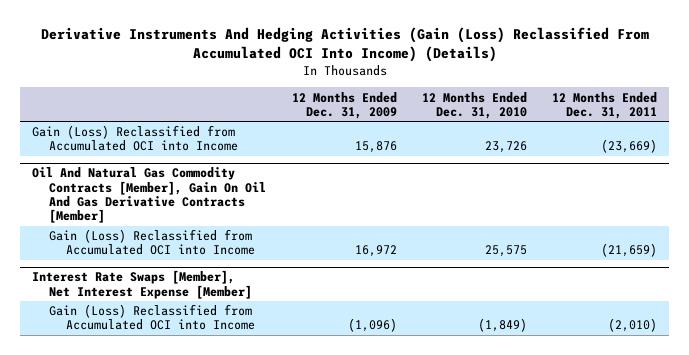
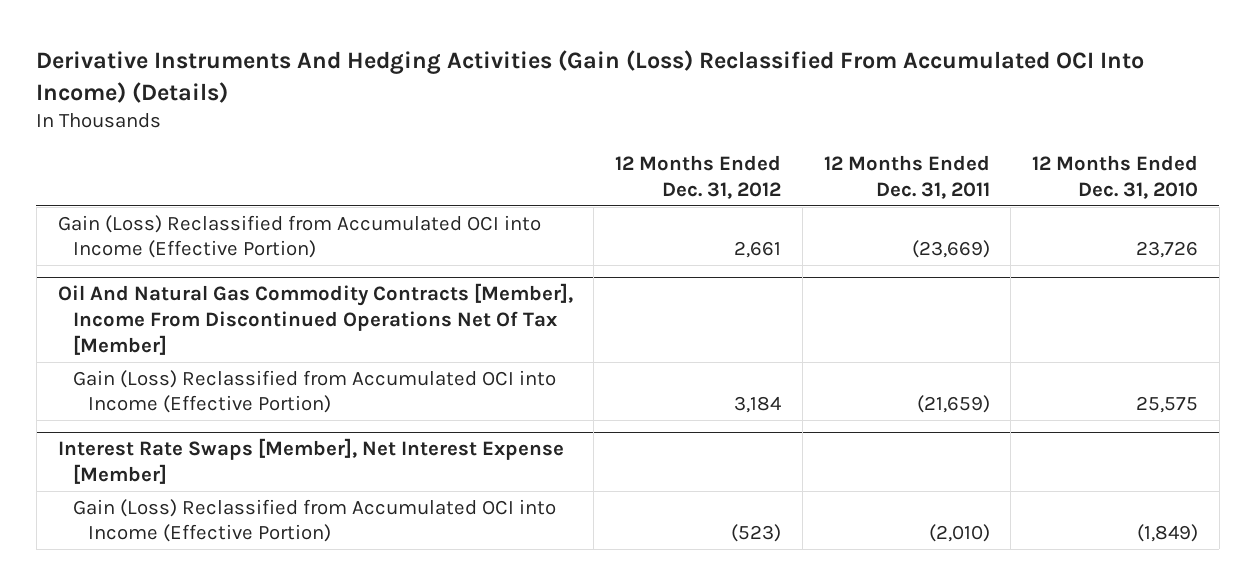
- | 12 Months Ended Dec. 31, 2009 | 12 Months Ended Dec. 31, 2010 | 12 Months Ended Dec. 31, 2011
+ | 12 Months Ended Dec. 31, 2012 | 12 Months Ended Dec. 31, 2011 | 12 Months Ended Dec. 31, 2010
- Gain (Loss) Reclassified from Accumulated OCI into Income | 15,876 | 23,726 | (23,669)
- Oil And Natural Gas Commodity Contracts [Member], Gain On Oil And Gas Derivative Contracts [Member]
- Gain (Loss) Reclassified from Accumulated OCI into Income | 16,972 | 25,575 | (21,659)
+ Gain (Loss) Reclassified from Accumulated OCI into Income (Effective Portion) | 2,661 | (23,669) | 23,726
+ Oil And Natural Gas Commodity Contracts [Member], Income From Discontinued Operations Net Of Tax [Member]
+ Gain (Loss) Reclassified from Accumulated OCI into Income (Effective Portion) | 3,184 | (21,659) | 25,575
@ Interest Rate Swaps [Member], Net Interest Expense [Member]
- Gain (Loss) Reclassified from Accumulated OCI into Income | (1,096) | (1,849) | (2,010)
+ Gain (Loss) Reclassified from Accumulated OCI into Income (Effective Portion) | (523) | (2,010) | (1,849)

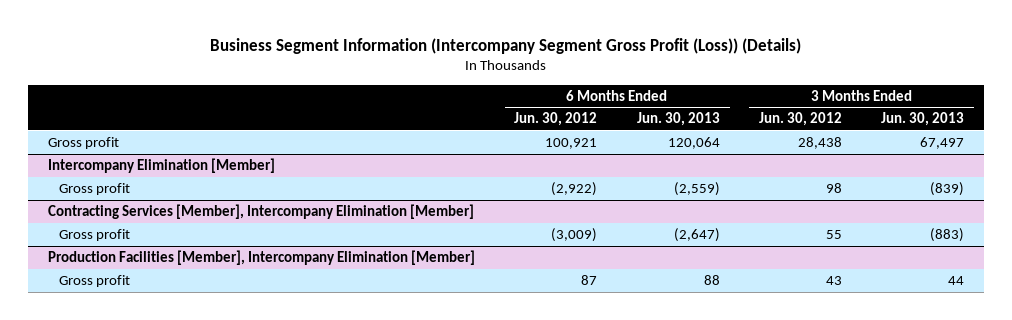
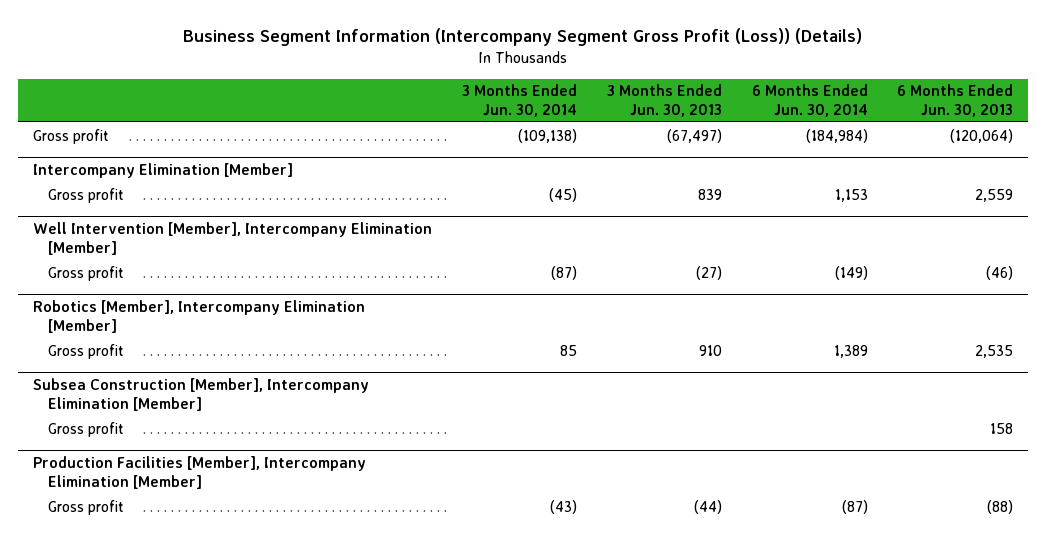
- | 6 Months Ended Jun. 30, 2012 | 6 Months Ended Jun. 30, 2013 | 3 Months Ended Jun. 30, 2012 | 3 Months Ended Jun. 30, 2013
+ | 3 Months Ended Jun. 30, 2014 | 3 Months Ended Jun. 30, 2013 | 6 Months Ended Jun. 30, 2014 | 6 Months Ended Jun. 30, 2013
- Gross profit | 100,921 | 120,064 | 28,438 | 67,497
+ Gross profit | (109,138) | (67,497) | (184,984) | (120,064)
@ Intercompany Elimination [Member]
- Gross profit | (2,922) | (2,559) | 98 | (839)
- Contracting Services [Member], Intercompany Elimination [Member]
- Gross profit | (3,009) | (2,647) | 55 | (883)
@ Intercompany Elimination [Member]
+ Gross profit | (45) | 839 | 1,153 | 2,559
+ Well Intervention [Member], Intercompany Elimination [Member]
+ Gross profit | (87) | (27) | (149) | (46)
+ Robotics [Member], Intercompany Elimination [Member]
+ Gross profit | 85 | 910 | 1,389 | 2,535
+ Subsea Construction [Member], Intercompany Elimination [Member]
+ Gross profit | | | | 158
@ Production Facilities [Member], Intercompany Elimination [Member]
- Gross profit | 87 | 88 | 43 | 44
+ Gross profit | (43) | (44) | (87) | (88)

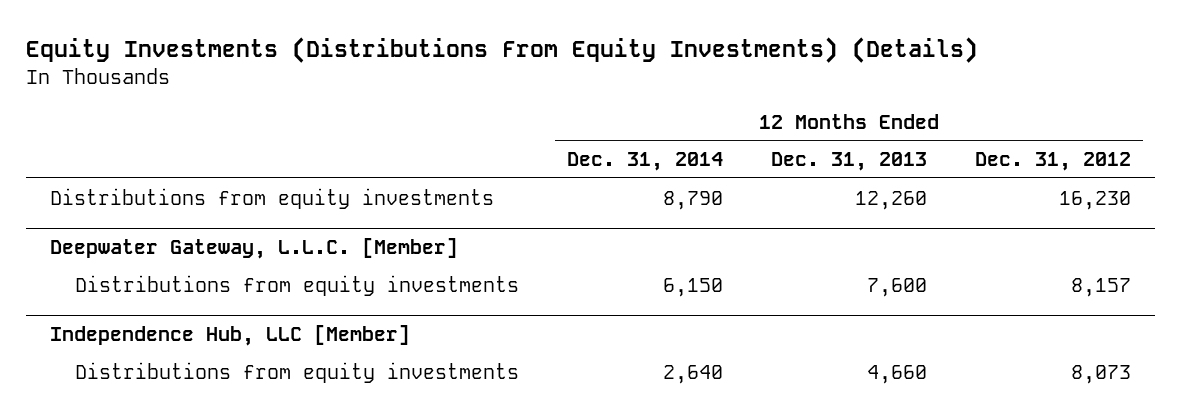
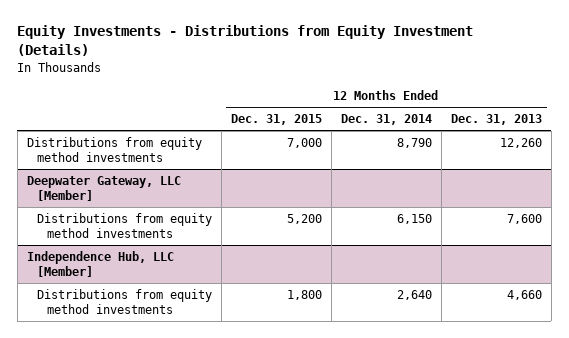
- Equity Investments (Distributions From Equity Investments) (Details)
+ Equity Investments - Distributions from Equity Investment (Details)
- | 12 Months Ended Dec. 31, 2014 | 12 Months Ended Dec. 31, 2013 | 12 Months Ended Dec. 31, 2012
+ | 12 Months Ended Dec. 31, 2015 | 12 Months Ended Dec. 31, 2014 | 12 Months Ended Dec. 31, 2013
- Distributions from equity investments | 8,790 | 12,260 | 16,230
- Deepwater Gateway, L.L.C. [Member]
- Distributions from equity investments | 6,150 | 7,600 | 8,157
+ Distributions from equity method investments | 7,000 | 8,790 | 12,260
+ Deepwater Gateway, LLC [Member]
+ Distributions from equity method investments | 5,200 | 6,150 | 7,600
@ Independence Hub, LLC [Member]
- Distributions from equity investments | 2,640 | 4,660 | 8,073
+ Distributions from equity method investments | 1,800 | 2,640 | 4,660

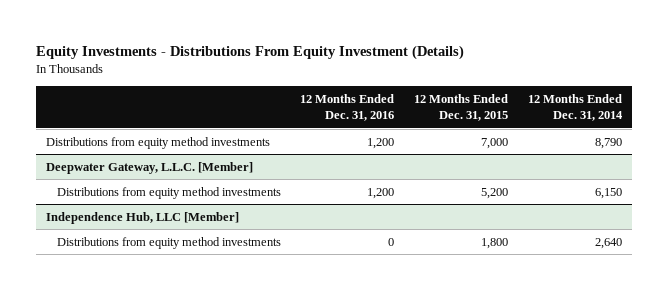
- Equity Investments - Distributions from Equity Investment (Details)
+ Equity Investments - Distributions From Equity Investment (Details)
- | 12 Months Ended Dec. 31, 2015 | 12 Months Ended Dec. 31, 2014 | 12 Months Ended Dec. 31, 2013
+ | 12 Months Ended Dec. 31, 2016 | 12 Months Ended Dec. 31, 2015 | 12 Months Ended Dec. 31, 2014
- Deepwater Gateway, LLC [Member]
+ Deepwater Gateway, L.L.C. [Member]

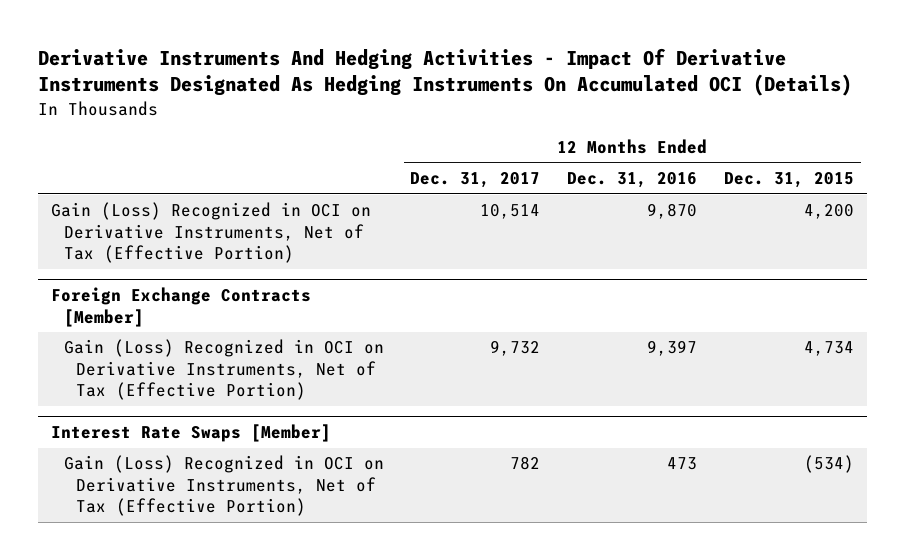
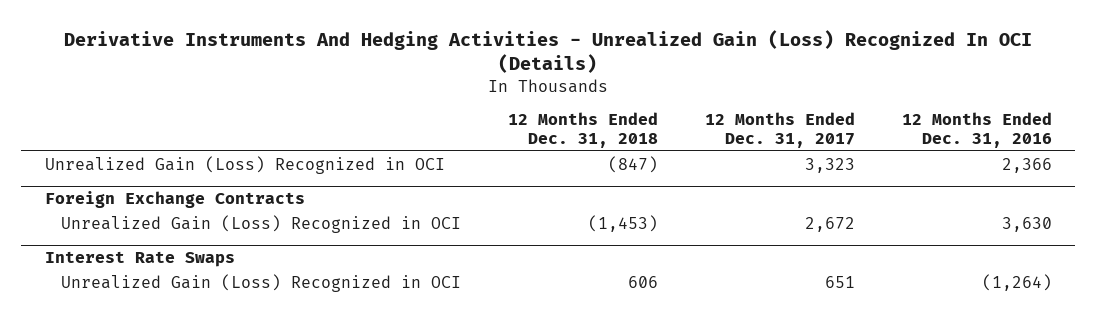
- Derivative Instruments And Hedging Activities - Impact Of Derivative Instruments Designated As Hedging Instruments On Accumulated OCI (Details)
+ Derivative Instruments And Hedging Activities - Unrealized Gain (Loss) Recognized In OCI (Details)
- | 12 Months Ended Dec. 31, 2017 | 12 Months Ended Dec. 31, 2016 | 12 Months Ended Dec. 31, 2015
+ | 12 Months Ended Dec. 31, 2018 | 12 Months Ended Dec. 31, 2017 | 12 Months Ended Dec. 31, 2016
- Gain (Loss) Recognized in OCI on Derivative Instruments, Net of Tax (Effective Portion) | 10,514 | 9,870 | 4,200
- Foreign Exchange Contracts [Member]
- Gain (Loss) Recognized in OCI on Derivative Instruments, Net of Tax (Effective Portion) | 9,732 | 9,397 | 4,734
- Interest Rate Swaps [Member]
- Gain (Loss) Recognized in OCI on Derivative Instruments, Net of Tax (Effective Portion) | 782 | 473 | (534)
+ Unrealized Gain (Loss) Recognized in OCI | (847) | 3,323 | 2,366
+ Foreign Exchange Contracts
+ Unrealized Gain (Loss) Recognized in OCI | (1,453) | 2,672 | 3,630
+ Interest Rate Swaps
+ Unrealized Gain (Loss) Recognized in OCI | 606 | 651 | (1,264)

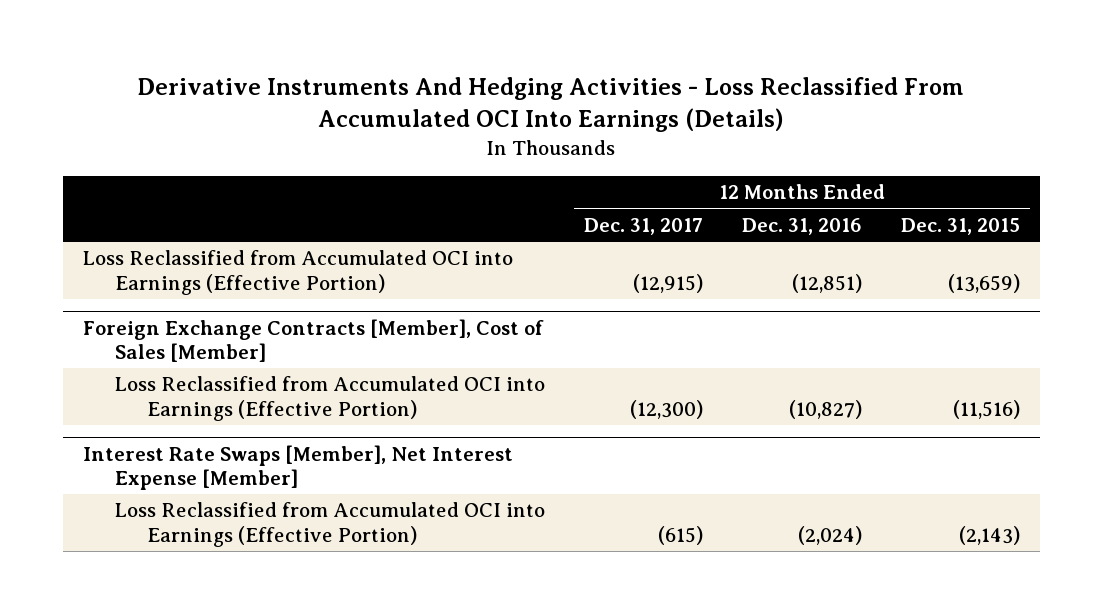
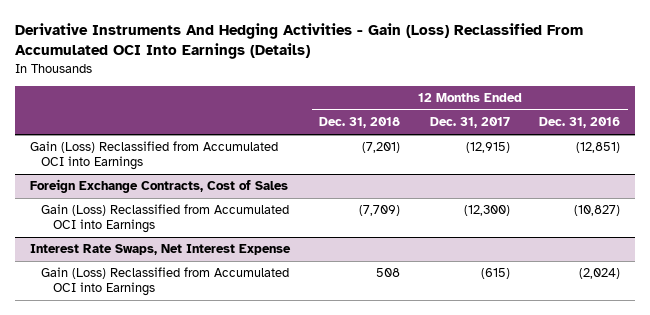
- Derivative Instruments And Hedging Activities - Loss Reclassified From Accumulated OCI Into Earnings (Details)
+ Derivative Instruments And Hedging Activities - Gain (Loss) Reclassified From Accumulated OCI Into Earnings (Details)
- | 12 Months Ended Dec. 31, 2017 | 12 Months Ended Dec. 31, 2016 | 12 Months Ended Dec. 31, 2015
+ | 12 Months Ended Dec. 31, 2018 | 12 Months Ended Dec. 31, 2017 | 12 Months Ended Dec. 31, 2016
- Loss Reclassified from Accumulated OCI into Earnings (Effective Portion) | (12,915) | (12,851) | (13,659)
- Foreign Exchange Contracts [Member], Cost of Sales [Member]
- Loss Reclassified from Accumulated OCI into Earnings (Effective Portion) | (12,300) | (10,827) | (11,516)
- Interest Rate Swaps [Member], Net Interest Expense [Member]
- Loss Reclassified from Accumulated OCI into Earnings (Effective Portion) | (615) | (2,024) | (2,143)
+ Gain (Loss) Reclassified from Accumulated OCI into Earnings | (7,201) | (12,915) | (12,851)
+ Foreign Exchange Contracts, Cost of Sales
+ Gain (Loss) Reclassified from Accumulated OCI into Earnings | (7,709) | (12,300) | (10,827)
+ Interest Rate Swaps, Net Interest Expense
+ Gain (Loss) Reclassified from Accumulated OCI into Earnings | 508 | (615) | (2,024)

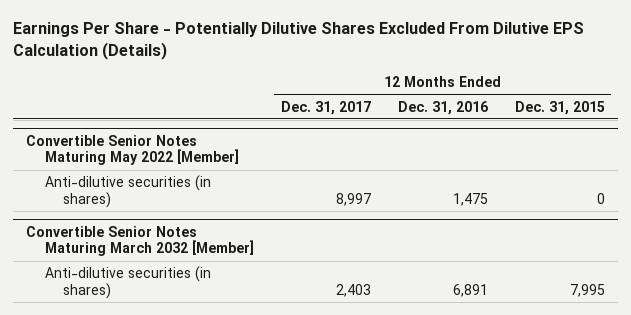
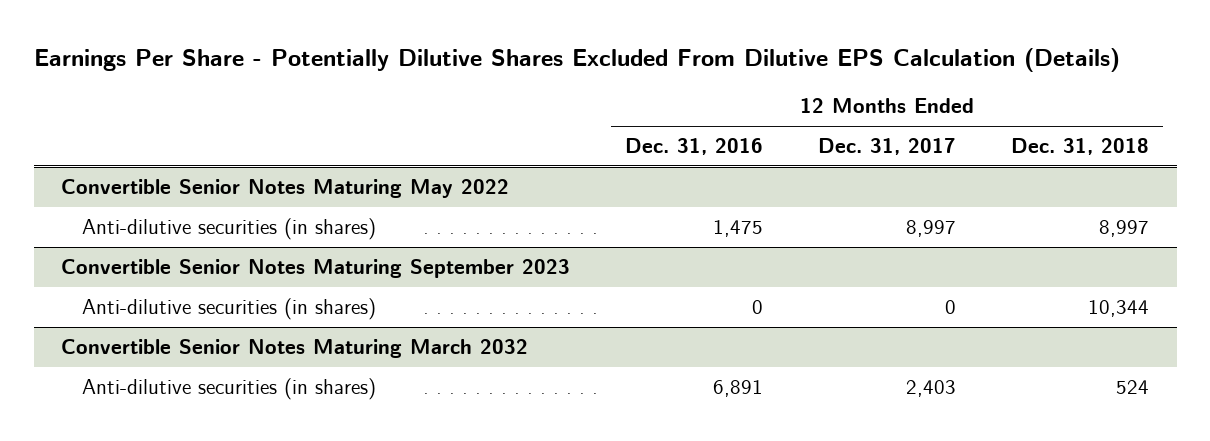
- | 12 Months Ended Dec. 31, 2017 | 12 Months Ended Dec. 31, 2016 | 12 Months Ended Dec. 31, 2015
+ | 12 Months Ended Dec. 31, 2016 | 12 Months Ended Dec. 31, 2017 | 12 Months Ended Dec. 31, 2018
- Convertible Senior Notes Maturing May 2022 [Member]
+ Convertible Senior Notes Maturing May 2022
- Convertible Senior Notes Maturing March 2032 [Member]
+ Convertible Senior Notes Maturing September 2023
+ Anti-dilutive securities (in shares) | 0 | 0 | 10,344
+ Convertible Senior Notes Maturing March 2032

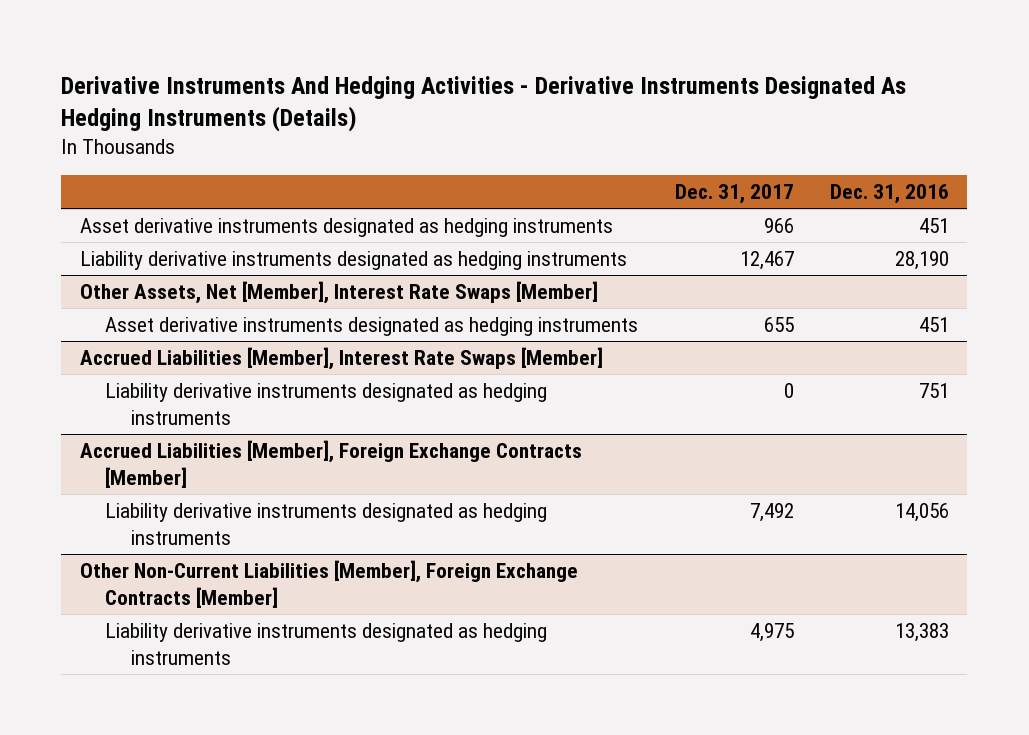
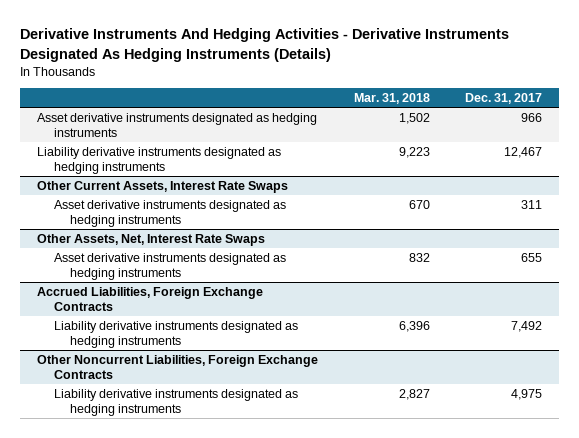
- | Dec. 31, 2017 | Dec. 31, 2016
+ | Mar. 31, 2018 | Dec. 31, 2017
- Other Assets, Net [Member], Interest Rate Swaps [Member]
+ Other Current Assets, Interest Rate Swaps
+ Asset derivative instruments designated as hedging instruments | 670 | 311
+ Other Assets, Net, Interest Rate Swaps
- Accrued Liabilities [Member], Interest Rate Swaps [Member]
- Liability derivative instruments designated as hedging instruments | 0 | 751
- Accrued Liabilities [Member], Foreign Exchange Contracts [Member]
+ Accrued Liabilities, Foreign Exchange Contracts
- Other Non-Current Liabilities [Member], Foreign Exchange Contracts [Member]
+ Other Noncurrent Liabilities, Foreign Exchange Contracts

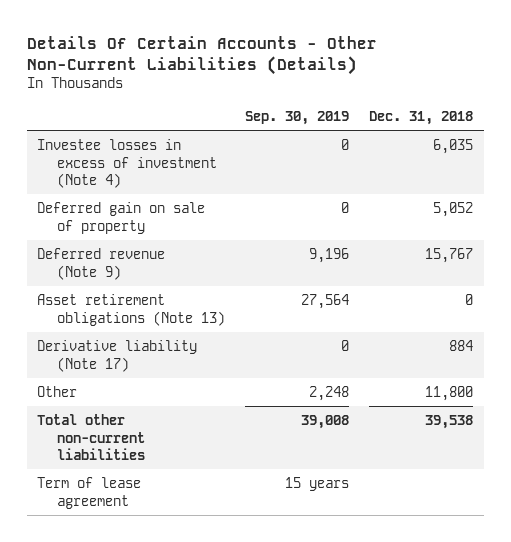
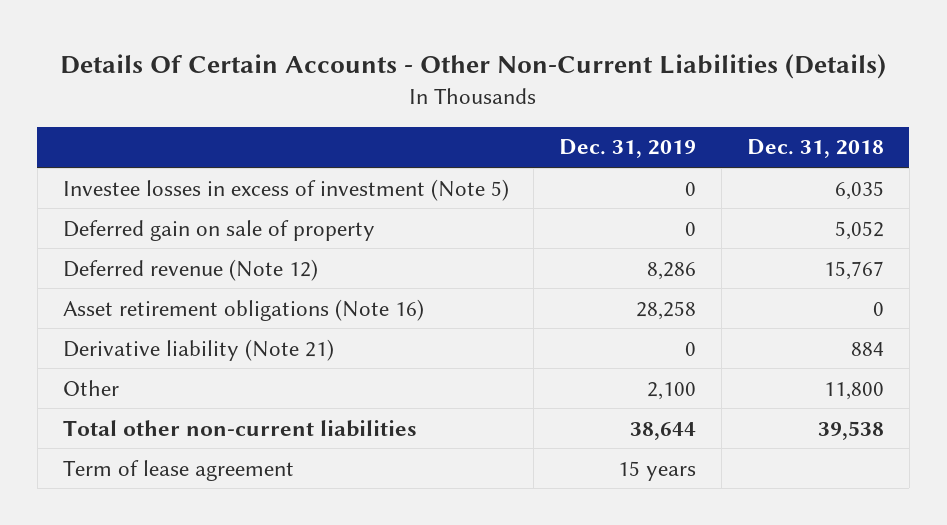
- | Sep. 30, 2019 | Dec. 31, 2018
+ | Dec. 31, 2019 | Dec. 31, 2018
- Investee losses in excess of investment (Note 4) | 0 | 6,035
+ Investee losses in excess of investment (Note 5) | 0 | 6,035
- Deferred revenue (Note 9) | 9,196 | 15,767
- Asset retirement obligations (Note 13) | 27,564 | 0
- Derivative liability (Note 17) | 0 | 884
+ Deferred revenue (Note 12) | 8,286 | 15,767
+ Asset retirement obligations (Note 16) | 28,258 | 0
+ Derivative liability (Note 21) | 0 | 884

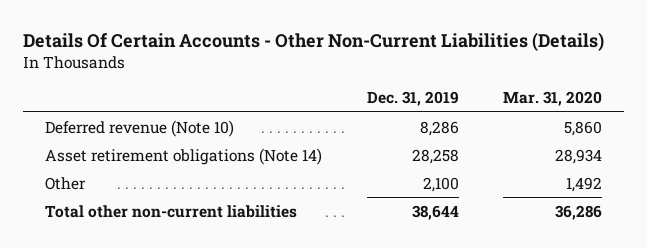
- | Dec. 31, 2019 | Dec. 31, 2018
+ | Dec. 31, 2019 | Mar. 31, 2020
- Investee losses in excess of investment (Note 5) | 0 | 6,035
- Deferred gain on sale of property | 0 | 5,052
- Deferred revenue (Note 12) | 8,286 | 15,767
- Asset retirement obligations (Note 16) | 28,258 | 0
- Derivative liability (Note 21) | 0 | 884
+ Deferred revenue (Note 10) | 8,286 | 5,860
+ Asset retirement obligations (Note 14) | 28,258 | 28,934
- Term of lease agreement | 15 years |

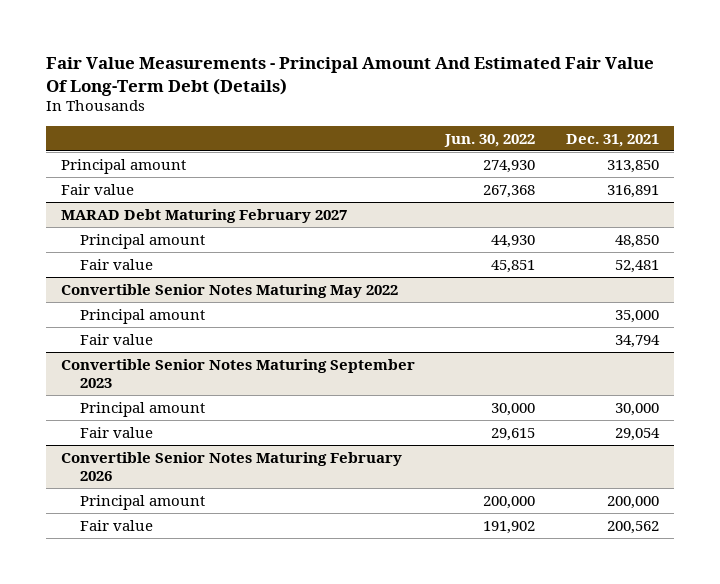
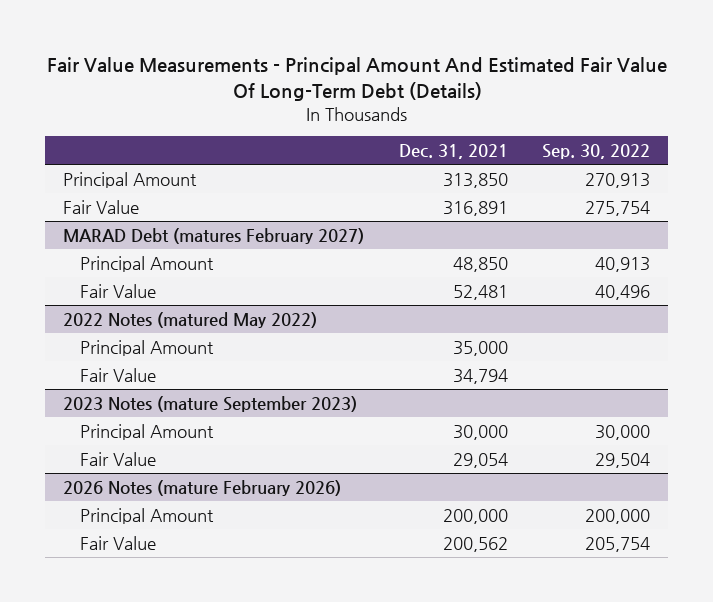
- | Jun. 30, 2022 | Dec. 31, 2021
+ | Dec. 31, 2021 | Sep. 30, 2022
- Principal amount | 274,930 | 313,850
- Fair value | 267,368 | 316,891
- MARAD Debt Maturing February 2027
- Principal amount | 44,930 | 48,850
- Fair value | 45,851 | 52,481
- Convertible Senior Notes Maturing May 2022
- Principal amount | | 35,000
- Fair value | | 34,794
- Convertible Senior Notes Maturing September 2023
- Principal amount | 30,000 | 30,000
- Fair value | 29,615 | 29,054
- Convertible Senior Notes Maturing February 2026
- Principal amount | 200,000 | 200,000
- Fair value | 191,902 | 200,562
+ Principal Amount | 313,850 | 270,913
+ Fair Value | 316,891 | 275,754
+ MARAD Debt (matures February 2027)
+ Principal Amount | 48,850 | 40,913
+ Fair Value | 52,481 | 40,496
+ 2022 Notes (matured May 2022)
+ Principal Amount | 35,000 |
+ Fair Value | 34,794 |
+ 2023 Notes (mature September 2023)
+ Principal Amount | 30,000 | 30,000
+ Fair Value | 29,054 | 29,504
+ 2026 Notes (mature February 2026)
+ Principal Amount | 200,000 | 200,000
+ Fair Value | 200,562 | 205,754

